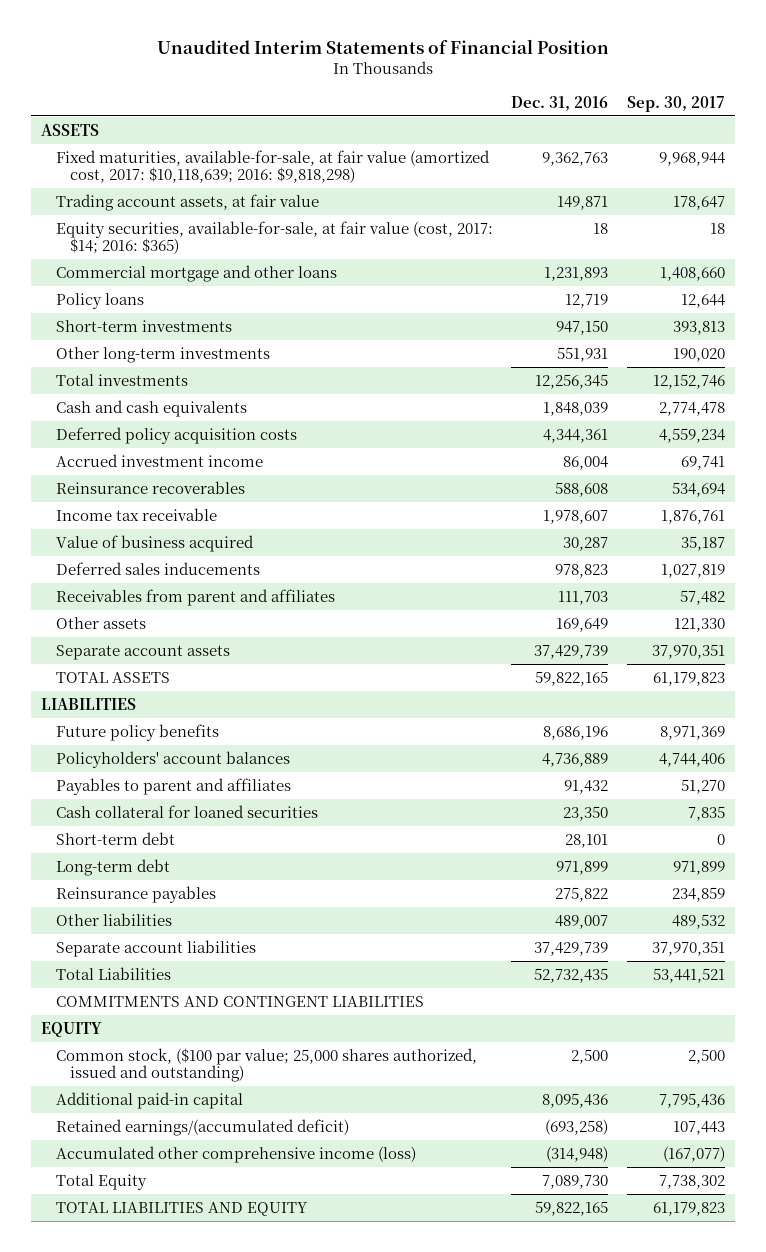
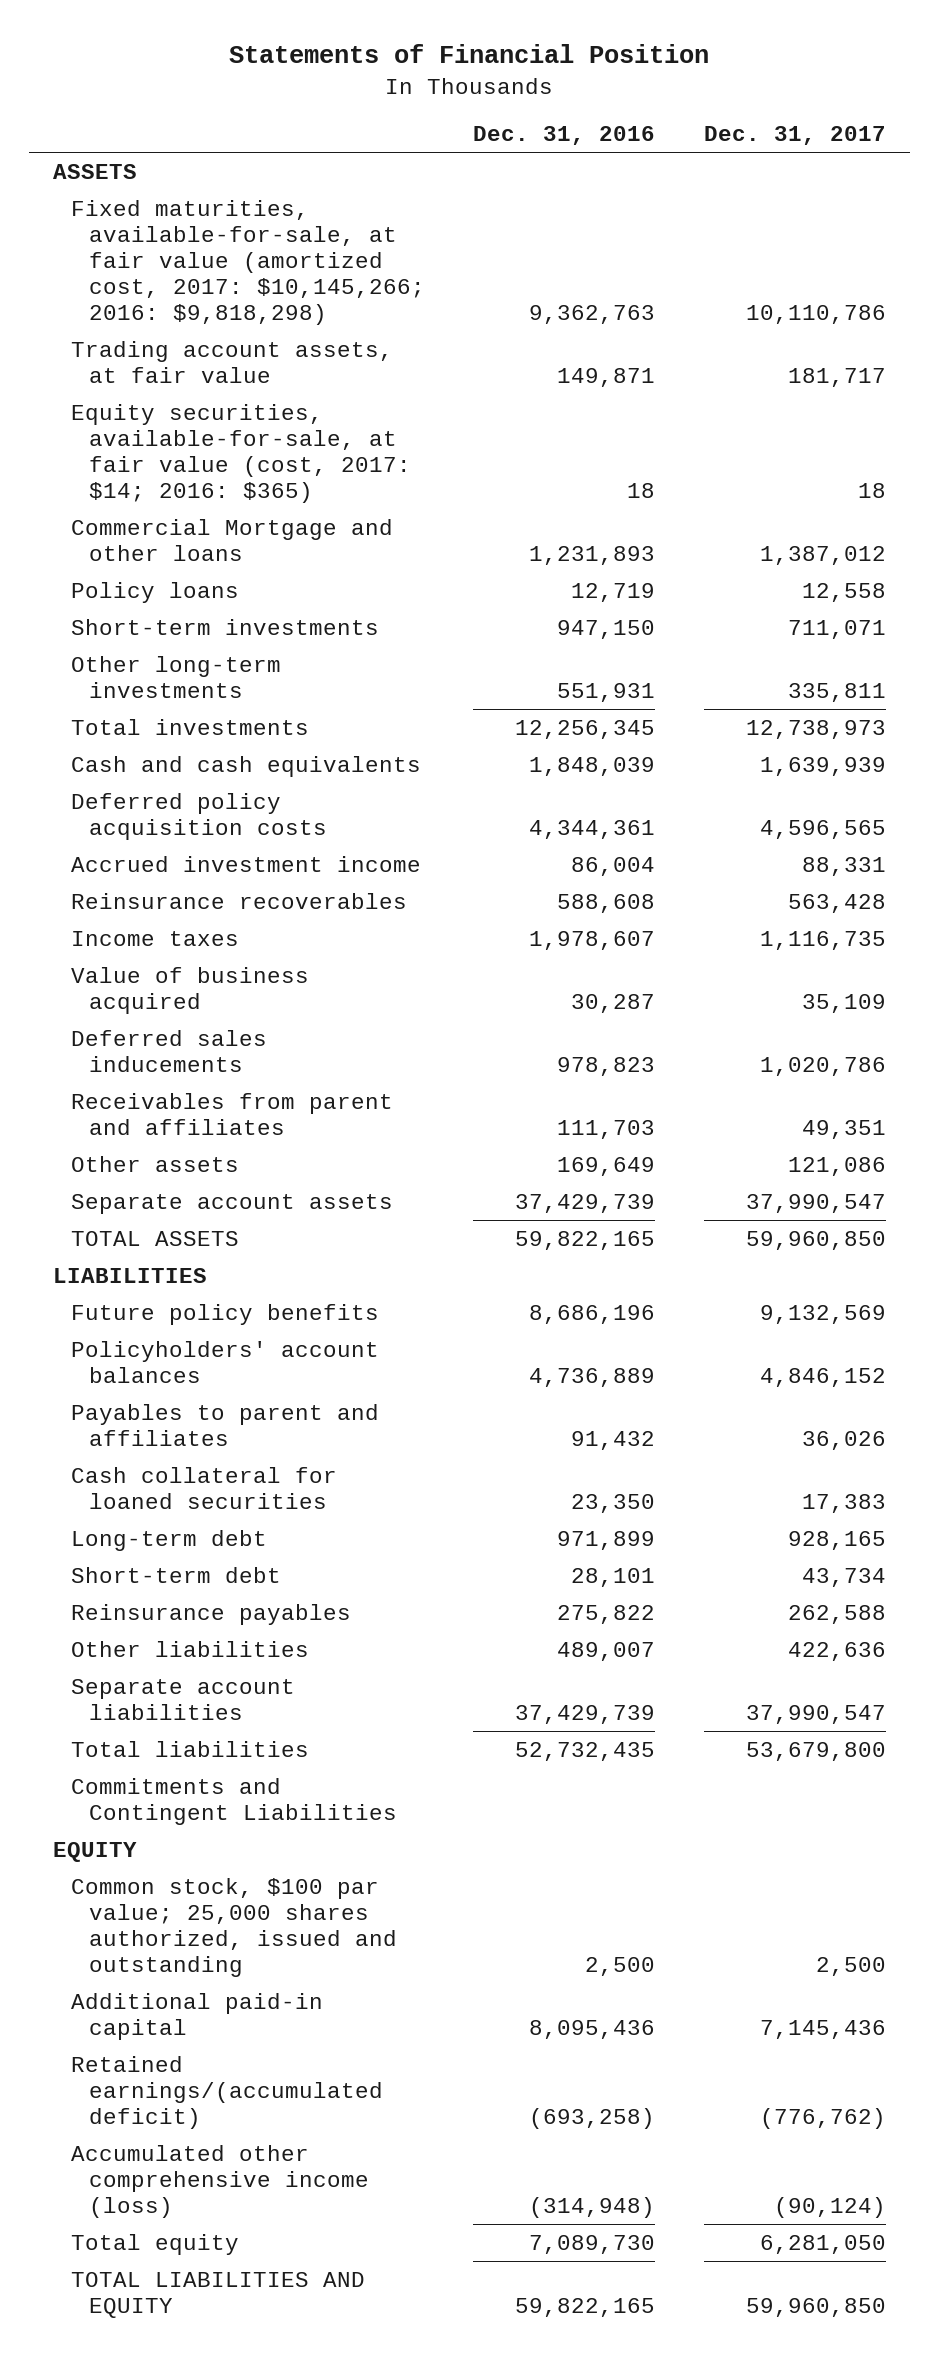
- Unaudited Interim Statements of Financial Position
+ Statements of Financial Position
- | Dec. 31, 2016 | Sep. 30, 2017
+ | Dec. 31, 2016 | Dec. 31, 2017
- Fixed maturities, available-for-sale, at fair value (amortized cost, 2017: $10,118,639; 2016: $9,818,298) | 9,362,763 | 9,968,944
+ Fixed maturities, available-for-sale, at fair value (amortized cost, 2017: $10,145,266; 2016: $9,818,298) | 9,362,763 | 10,110,786
- Commercial mortgage and other loans | 1,231,893 | 1,408,660
+ Commercial Mortgage and other loans | 1,231,893 | 1,387,012
- Income tax receivable | 1,978,607 | 1,876,761
+ Income taxes | 1,978,607 | 1,116,735
moved down: Short-term debt | 28,101 | 43,734
- Total Liabilities | 52,732,435 | 53,441,521
- COMMITMENTS AND CONTINGENT LIABILITIES
+ Total liabilities | 52,732,435 | 53,679,800
+ Commitments and Contingent Liabilities
- Common stock, ($100 par value; 25,000 shares authorized, issued and outstanding) | 2,500 | 2,500
+ Common stock, $100 par value; 25,000 shares authorized, issued and outstanding | 2,500 | 2,500
- Total Equity | 7,089,730 | 7,738,302
+ Total equity | 7,089,730 | 6,281,050

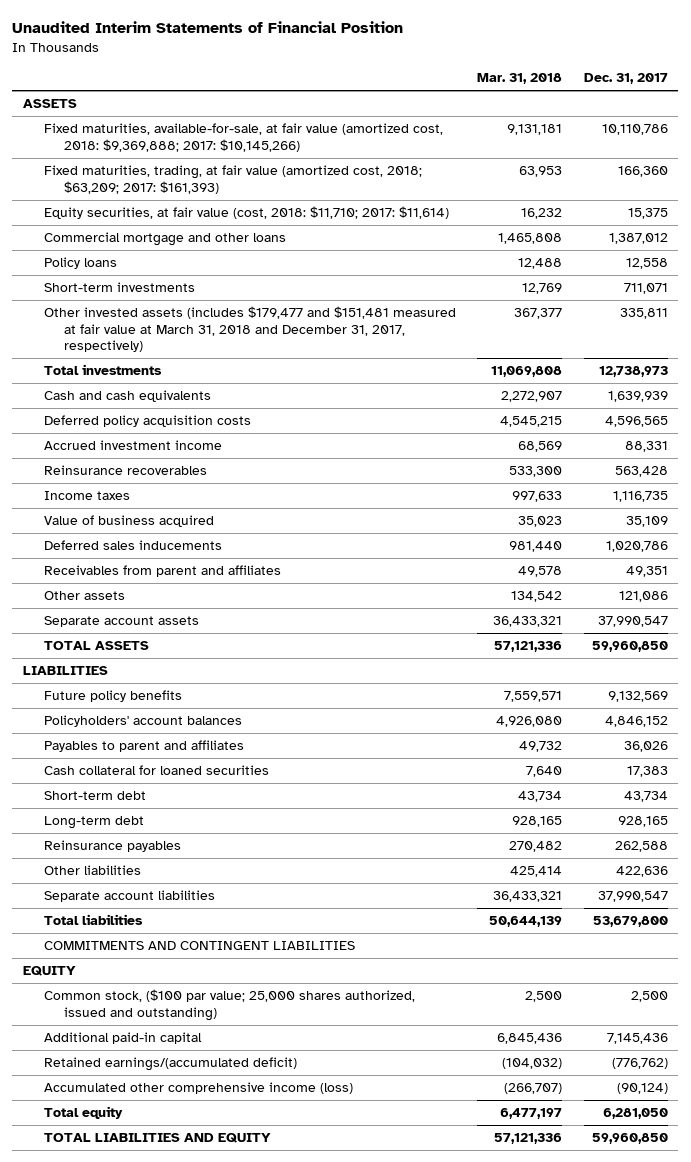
- Statements of Financial Position
+ Unaudited Interim Statements of Financial Position
- | Dec. 31, 2016 | Dec. 31, 2017
+ | Mar. 31, 2018 | Dec. 31, 2017
- Fixed maturities, available-for-sale, at fair value (amortized cost, 2017: $10,145,266; 2016: $9,818,298) | 9,362,763 | 10,110,786
- Trading account assets, at fair value | 149,871 | 181,717
- Equity securities, available-for-sale, at fair value (cost, 2017: $14; 2016: $365) | 18 | 18
- Commercial Mortgage and other loans | 1,231,893 | 1,387,012
+ Fixed maturities, available-for-sale, at fair value (amortized cost, 2018: $9,369,888; 2017: $10,145,266) | 9,131,181 | 10,110,786
+ Fixed maturities, trading, at fair value (amortized cost, 2018; $63,209; 2017: $161,393) | 63,953 | 166,360
+ Equity securities, at fair value (cost, 2018: $11,710; 2017: $11,614) | 16,232 | 15,375
+ Commercial mortgage and other loans | 1,465,808 | 1,387,012
- Other long-term investments | 551,931 | 335,811
+ Other invested assets (includes $179,477 and $151,481 measured at fair value at March 31, 2018 and December 31, 2017, respectively) | 367,377 | 335,811
moved down: Long-term debt | 928,165 | 928,165
- Commitments and Contingent Liabilities
+ COMMITMENTS AND CONTINGENT LIABILITIES
- Common stock, $100 par value; 25,000 shares authorized, issued and outstanding | 2,500 | 2,500
+ Common stock, ($100 par value; 25,000 shares authorized, issued and outstanding) | 2,500 | 2,500

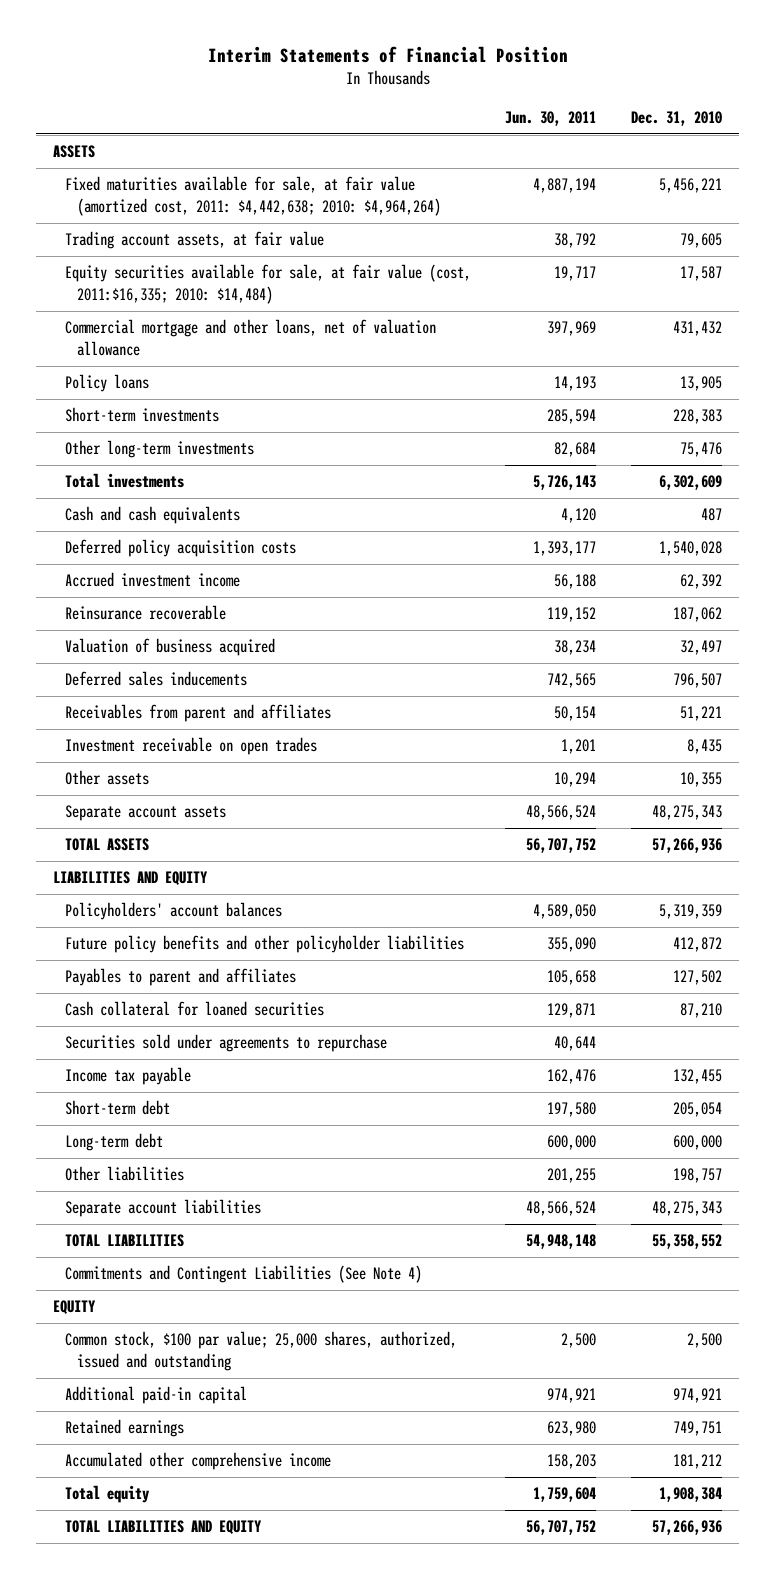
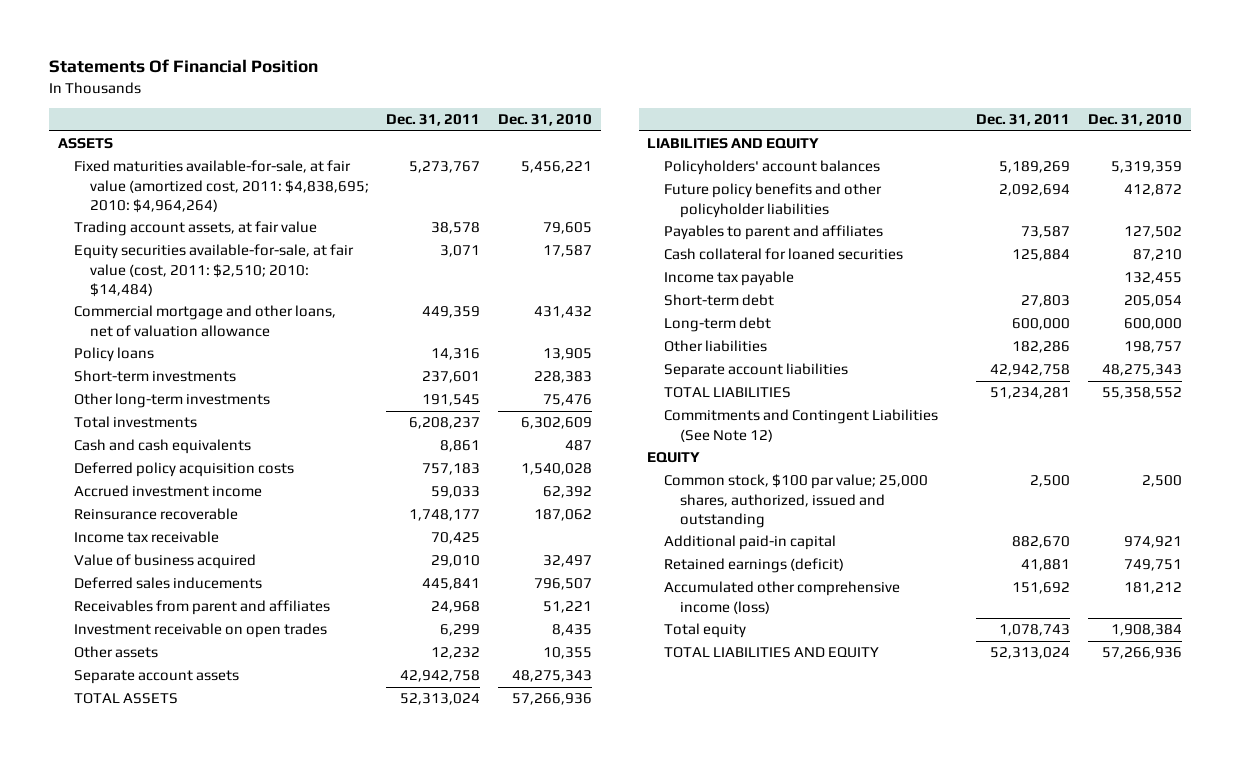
- Interim Statements of Financial Position
+ Statements Of Financial Position
- | Jun. 30, 2011 | Dec. 31, 2010
+ | Dec. 31, 2011 | Dec. 31, 2010
- Fixed maturities available for sale, at fair value (amortized cost, 2011: $4,442,638; 2010: $4,964,264) | 4,887,194 | 5,456,221
+ Fixed maturities available-for-sale, at fair value (amortized cost, 2011: $4,838,695; 2010: $4,964,264) | 5,273,767 | 5,456,221
- Equity securities available for sale, at fair value (cost, 2011:$16,335; 2010: $14,484) | 19,717 | 17,587
+ Equity securities available-for-sale, at fair value (cost, 2011: $2,510; 2010: $14,484) | 3,071 | 17,587
- Valuation of business acquired | 38,234 | 32,497
+ Income tax receivable | 70,425 |
+ Value of business acquired | 29,010 | 32,497
- Securities sold under agreements to repurchase | 40,644 |
- Commitments and Contingent Liabilities (See Note 4)
+ Commitments and Contingent Liabilities (See Note 12)
- Retained earnings | 623,980 | 749,751
- Accumulated other comprehensive income | 158,203 | 181,212
+ Retained earnings (deficit) | 41,881 | 749,751
+ Accumulated other comprehensive income (loss) | 151,692 | 181,212

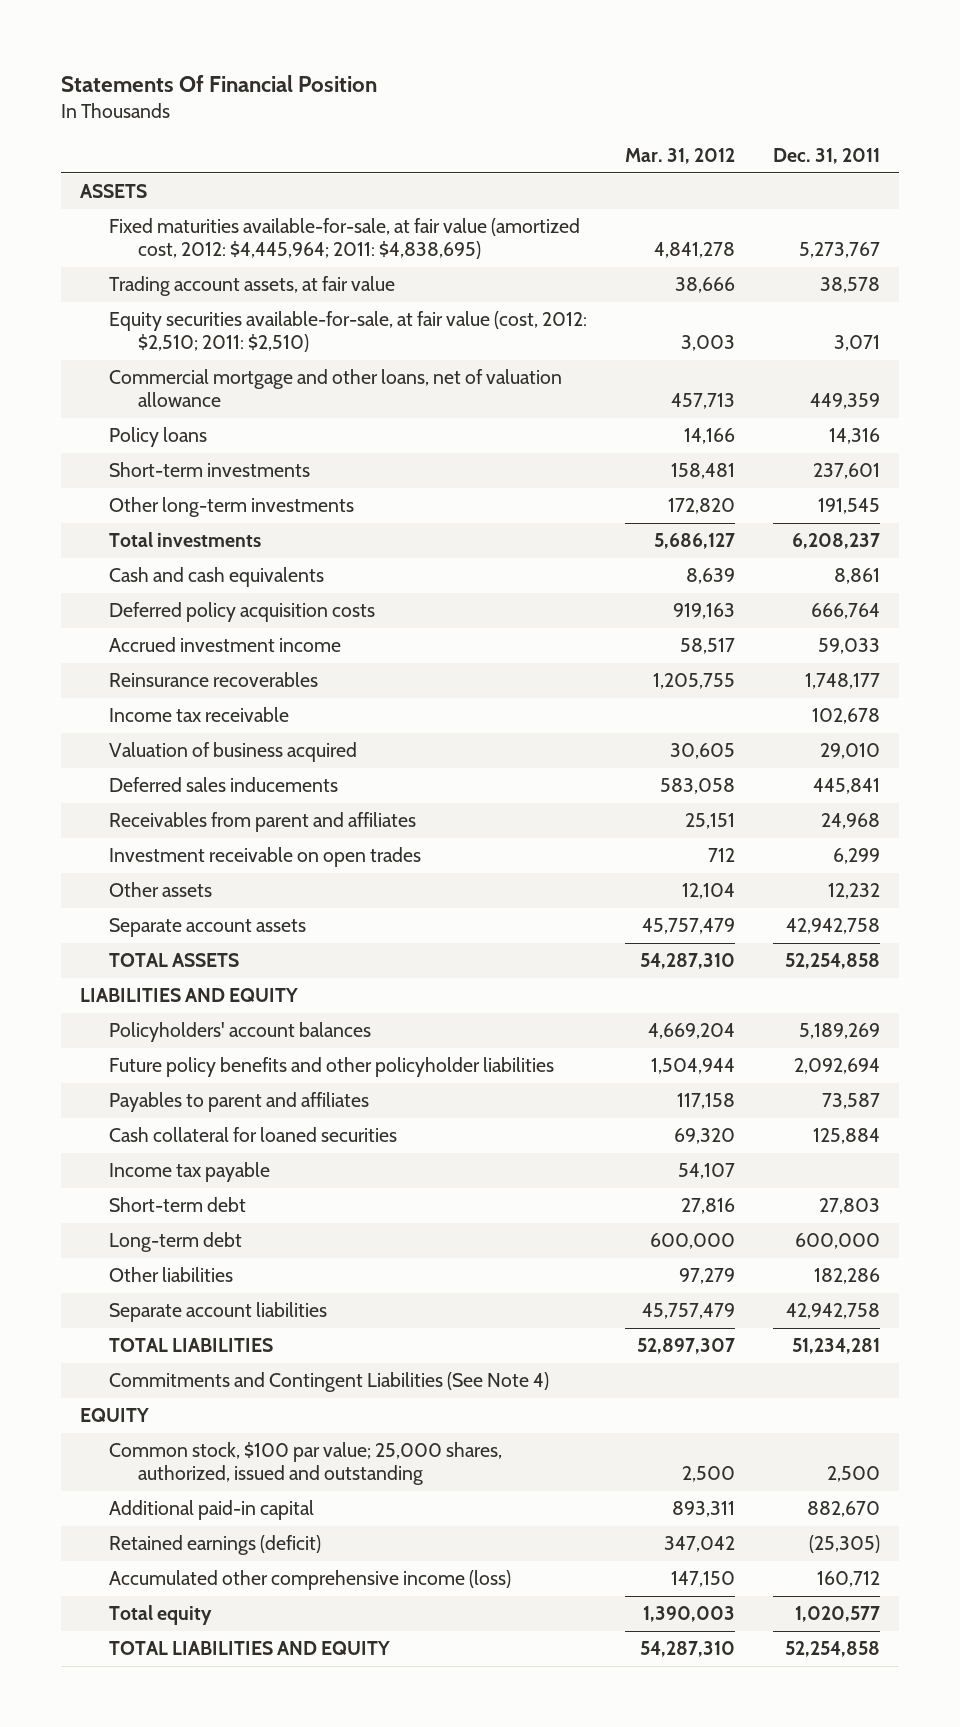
- | Dec. 31, 2011 | Dec. 31, 2010
+ | Mar. 31, 2012 | Dec. 31, 2011
- Fixed maturities available-for-sale, at fair value (amortized cost, 2011: $4,838,695; 2010: $4,964,264) | 5,273,767 | 5,456,221
+ Fixed maturities available-for-sale, at fair value (amortized cost, 2012: $4,445,964; 2011: $4,838,695) | 4,841,278 | 5,273,767
- Equity securities available-for-sale, at fair value (cost, 2011: $2,510; 2010: $14,484) | 3,071 | 17,587
+ Equity securities available-for-sale, at fair value (cost, 2012: $2,510; 2011: $2,510) | 3,003 | 3,071
- Deferred policy acquisition costs | 757,183 | 1,540,028
+ Deferred policy acquisition costs | 919,163 | 666,764
- Reinsurance recoverable | 1,748,177 | 187,062
- Income tax receivable | 70,425 |
- Value of business acquired | 29,010 | 32,497
+ Reinsurance recoverables | 1,205,755 | 1,748,177
+ Income tax receivable | | 102,678
+ Valuation of business acquired | 30,605 | 29,010
- TOTAL ASSETS | 52,313,024 | 57,266,936
+ TOTAL ASSETS | 54,287,310 | 52,254,858
- Commitments and Contingent Liabilities (See Note 12)
+ Commitments and Contingent Liabilities (See Note 4)
- Retained earnings (deficit) | 41,881 | 749,751
- Accumulated other comprehensive income (loss) | 151,692 | 181,212
- Total equity | 1,078,743 | 1,908,384
- TOTAL LIABILITIES AND EQUITY | 52,313,024 | 57,266,936
+ Retained earnings (deficit) | 347,042 | (25,305)
+ Accumulated other comprehensive income (loss) | 147,150 | 160,712
+ Total equity | 1,390,003 | 1,020,577
+ TOTAL LIABILITIES AND EQUITY | 54,287,310 | 52,254,858

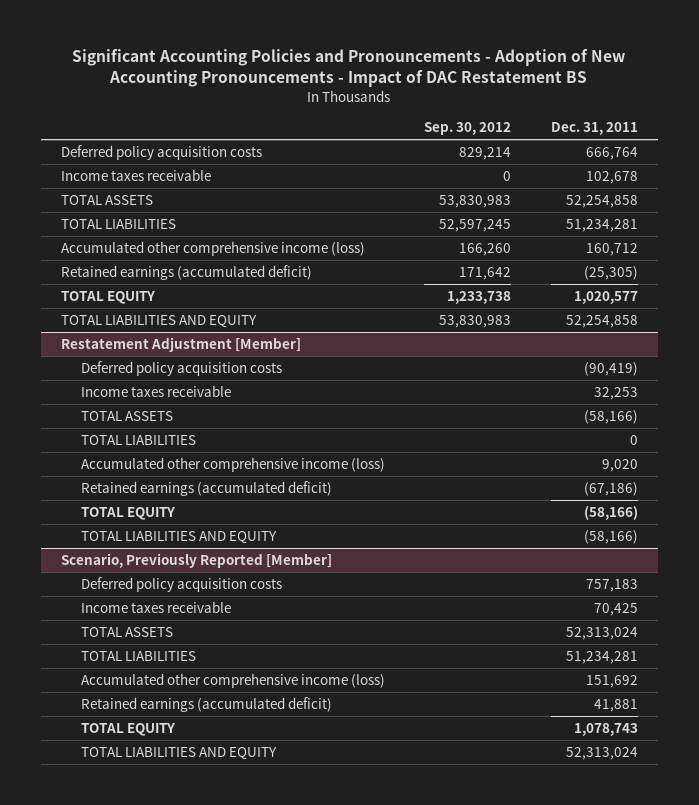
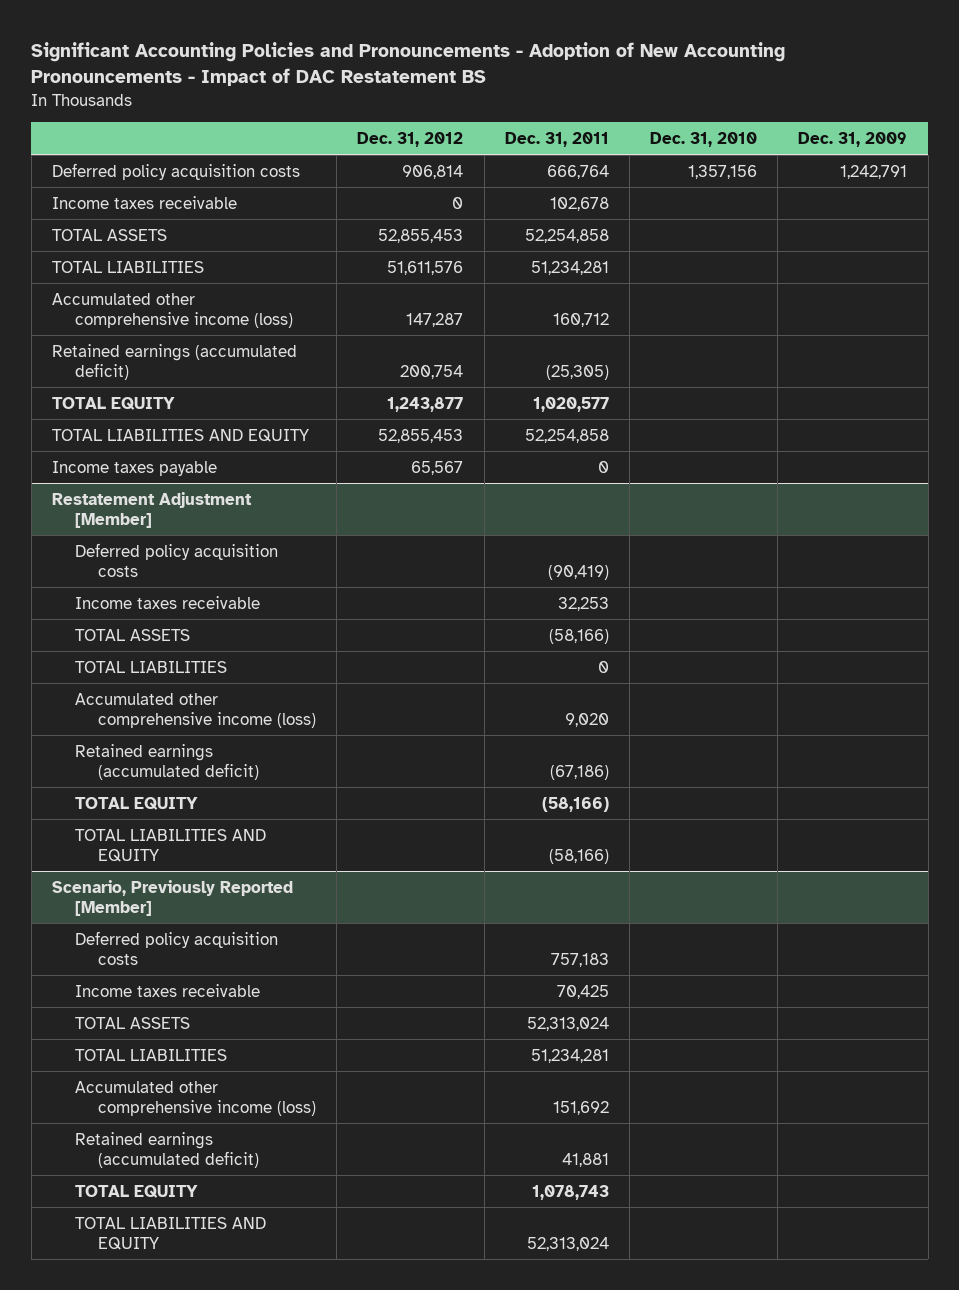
- | Sep. 30, 2012 | Dec. 31, 2011
+ | Dec. 31, 2012 | Dec. 31, 2011 | Dec. 31, 2010 | Dec. 31, 2009
+ Income taxes payable | 65,567 | 0 | |

